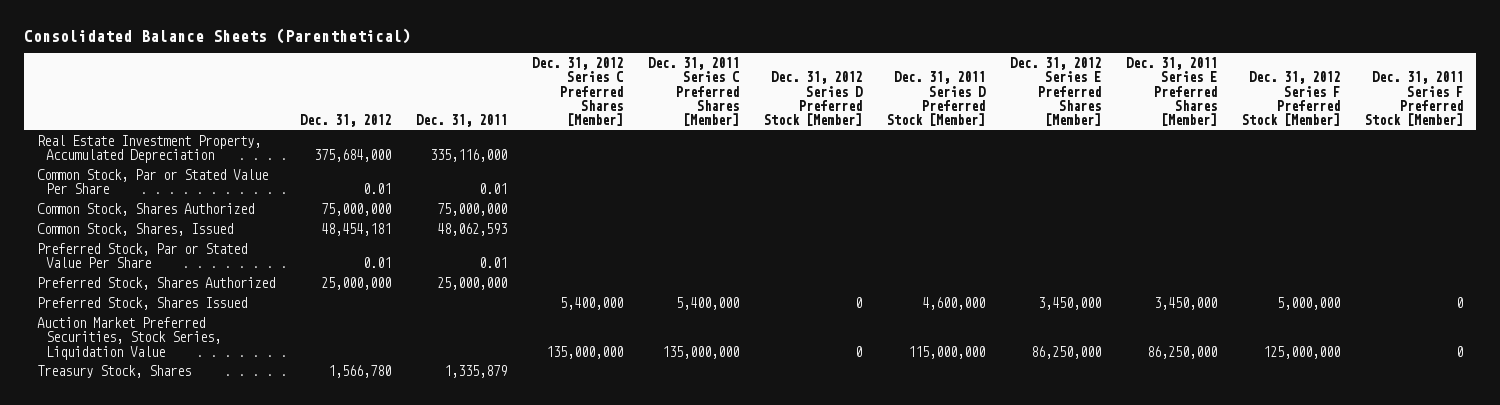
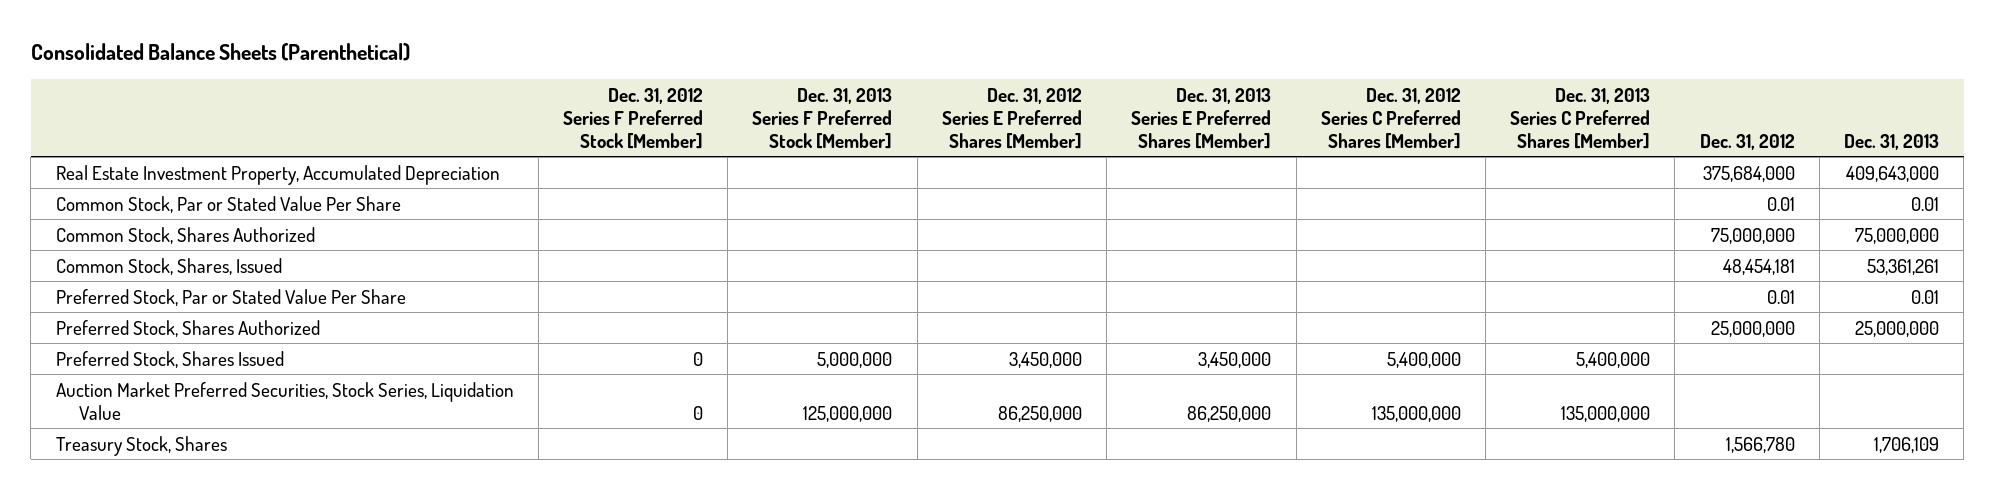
- | Dec. 31, 2012 | Dec. 31, 2011 | Dec. 31, 2012 Series C Preferred Shares [Member] | Dec. 31, 2011 Series C Preferred Shares [Member] | Dec. 31, 2012 Series D Preferred Stock [Member] | Dec. 31, 2011 Series D Preferred Stock [Member] | Dec. 31, 2012 Series E Preferred Shares [Member] | Dec. 31, 2011 Series E Preferred Shares [Member] | Dec. 31, 2012 Series F Preferred Stock [Member] | Dec. 31, 2011 Series F Preferred Stock [Member]
+ | Dec. 31, 2012 Series F Preferred Stock [Member] | Dec. 31, 2013 Series F Preferred Stock [Member] | Dec. 31, 2012 Series E Preferred Shares [Member] | Dec. 31, 2013 Series E Preferred Shares [Member] | Dec. 31, 2012 Series C Preferred Shares [Member] | Dec. 31, 2013 Series C Preferred Shares [Member] | Dec. 31, 2012 | Dec. 31, 2013
- Preferred Stock, Shares Issued | | | 5,400,000 | 5,400,000 | 0 | 4,600,000 | 3,450,000 | 3,450,000 | 5,000,000 | 0
- Auction Market Preferred Securities, Stock Series, Liquidation Value | | | 135,000,000 | 135,000,000 | 0 | 115,000,000 | 86,250,000 | 86,250,000 | 125,000,000 | 0
+ Preferred Stock, Shares Issued | 0 | 5,000,000 | 3,450,000 | 3,450,000 | 5,400,000 | 5,400,000 | |
+ Auction Market Preferred Securities, Stock Series, Liquidation Value | 0 | 125,000,000 | 86,250,000 | 86,250,000 | 135,000,000 | 135,000,000 | |

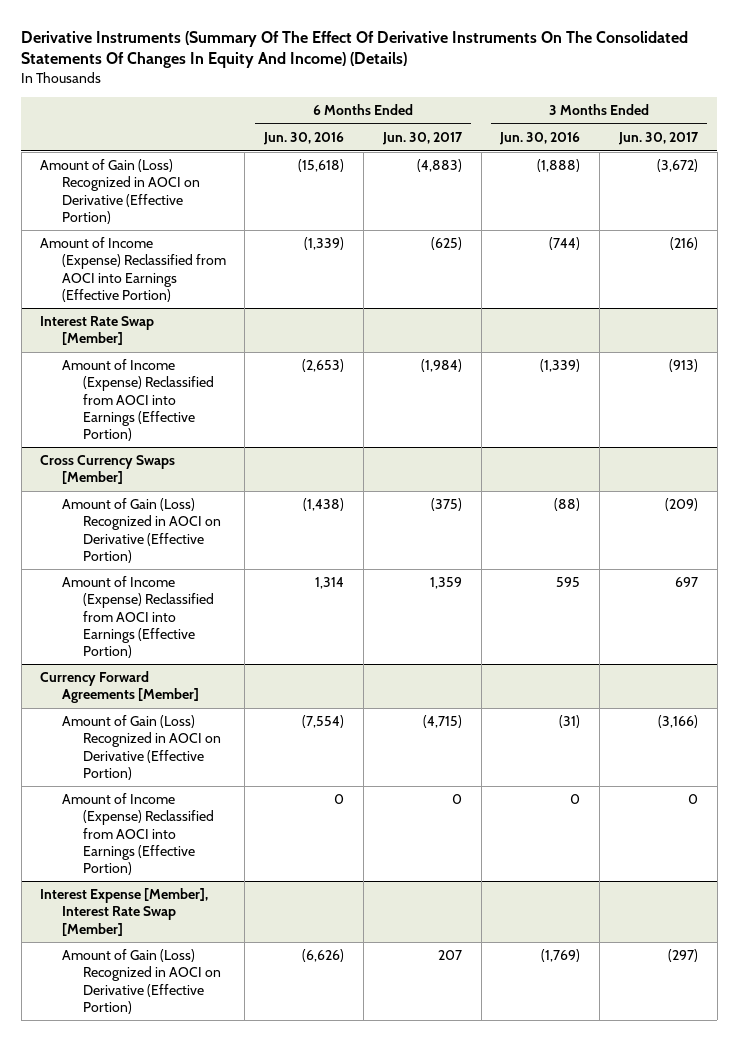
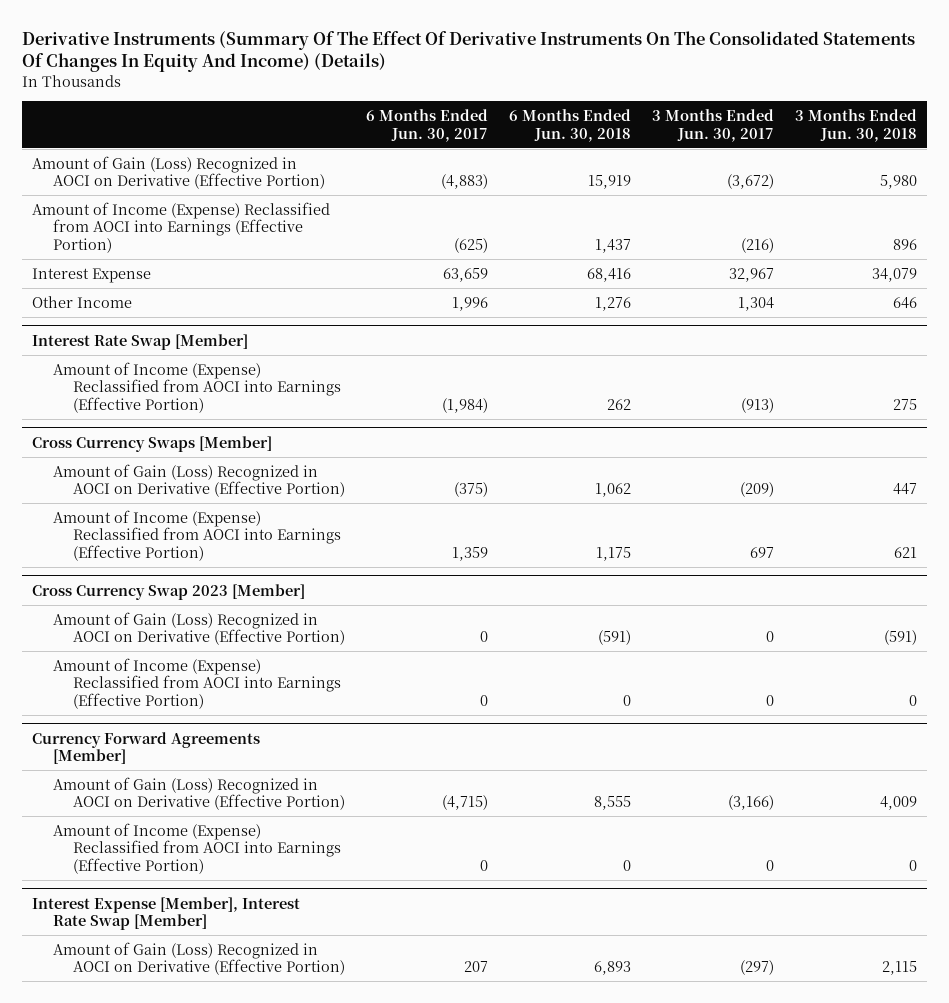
- | 6 Months Ended Jun. 30, 2016 | 6 Months Ended Jun. 30, 2017 | 3 Months Ended Jun. 30, 2016 | 3 Months Ended Jun. 30, 2017
+ | 6 Months Ended Jun. 30, 2017 | 6 Months Ended Jun. 30, 2018 | 3 Months Ended Jun. 30, 2017 | 3 Months Ended Jun. 30, 2018
+ Interest Expense | 63,659 | 68,416 | 32,967 | 34,079
+ Other Income | 1,996 | 1,276 | 1,304 | 646
+ Cross Currency Swap 2023 [Member]
+ Amount of Gain (Loss) Recognized in AOCI on Derivative (Effective Portion) | 0 | (591) | 0 | (591)
+ Amount of Income (Expense) Reclassified from AOCI into Earnings (Effective Portion) | 0 | 0 | 0 | 0

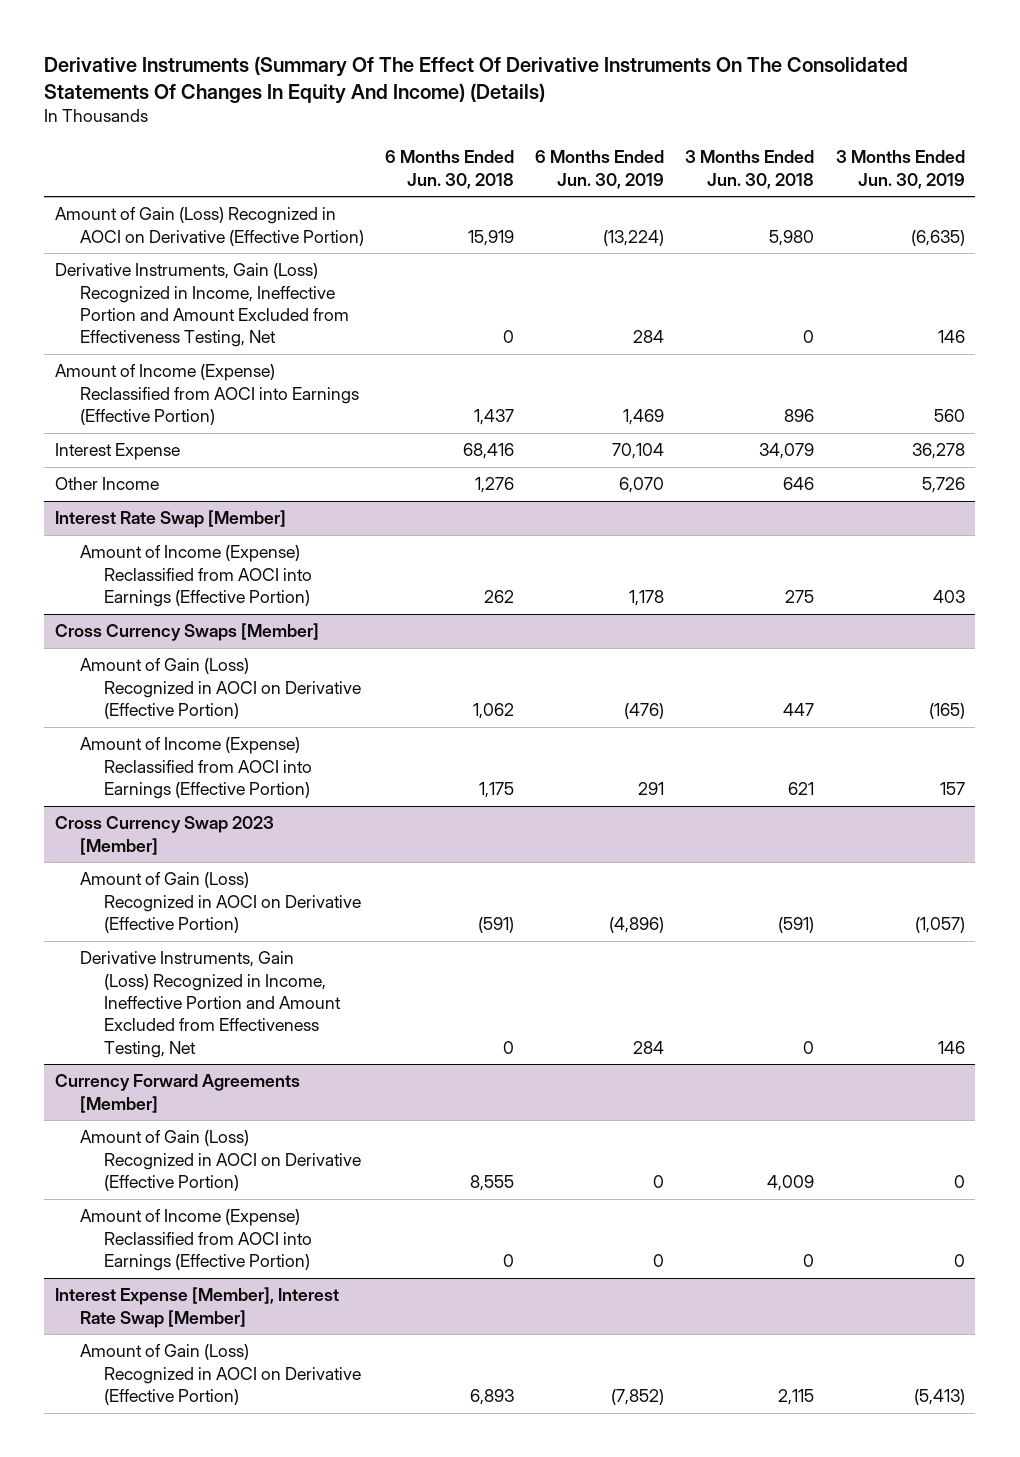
- | 6 Months Ended Jun. 30, 2017 | 6 Months Ended Jun. 30, 2018 | 3 Months Ended Jun. 30, 2017 | 3 Months Ended Jun. 30, 2018
+ | 6 Months Ended Jun. 30, 2018 | 6 Months Ended Jun. 30, 2019 | 3 Months Ended Jun. 30, 2018 | 3 Months Ended Jun. 30, 2019
+ Derivative Instruments, Gain (Loss) Recognized in Income, Ineffective Portion and Amount Excluded from Effectiveness Testing, Net | 0 | 284 | 0 | 146
@ Cross Currency Swap 2023 [Member]
- Amount of Income (Expense) Reclassified from AOCI into Earnings (Effective Portion) | 0 | 0 | 0 | 0
+ Derivative Instruments, Gain (Loss) Recognized in Income, Ineffective Portion and Amount Excluded from Effectiveness Testing, Net | 0 | 284 | 0 | 146

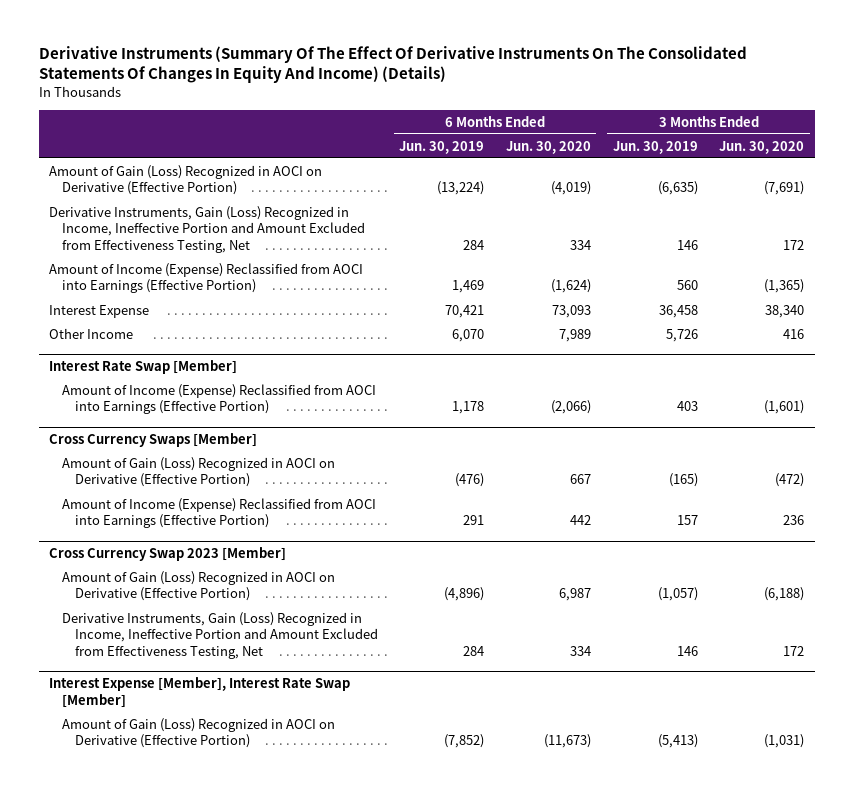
- | 6 Months Ended Jun. 30, 2018 | 6 Months Ended Jun. 30, 2019 | 3 Months Ended Jun. 30, 2018 | 3 Months Ended Jun. 30, 2019
+ | 6 Months Ended Jun. 30, 2019 | 6 Months Ended Jun. 30, 2020 | 3 Months Ended Jun. 30, 2019 | 3 Months Ended Jun. 30, 2020
- Interest Expense | 68,416 | 70,104 | 34,079 | 36,278
+ Interest Expense | 70,421 | 73,093 | 36,458 | 38,340
- Currency Forward Agreements [Member]
- Amount of Gain (Loss) Recognized in AOCI on Derivative (Effective Portion) | 8,555 | 0 | 4,009 | 0
- Amount of Income (Expense) Reclassified from AOCI into Earnings (Effective Portion) | 0 | 0 | 0 | 0

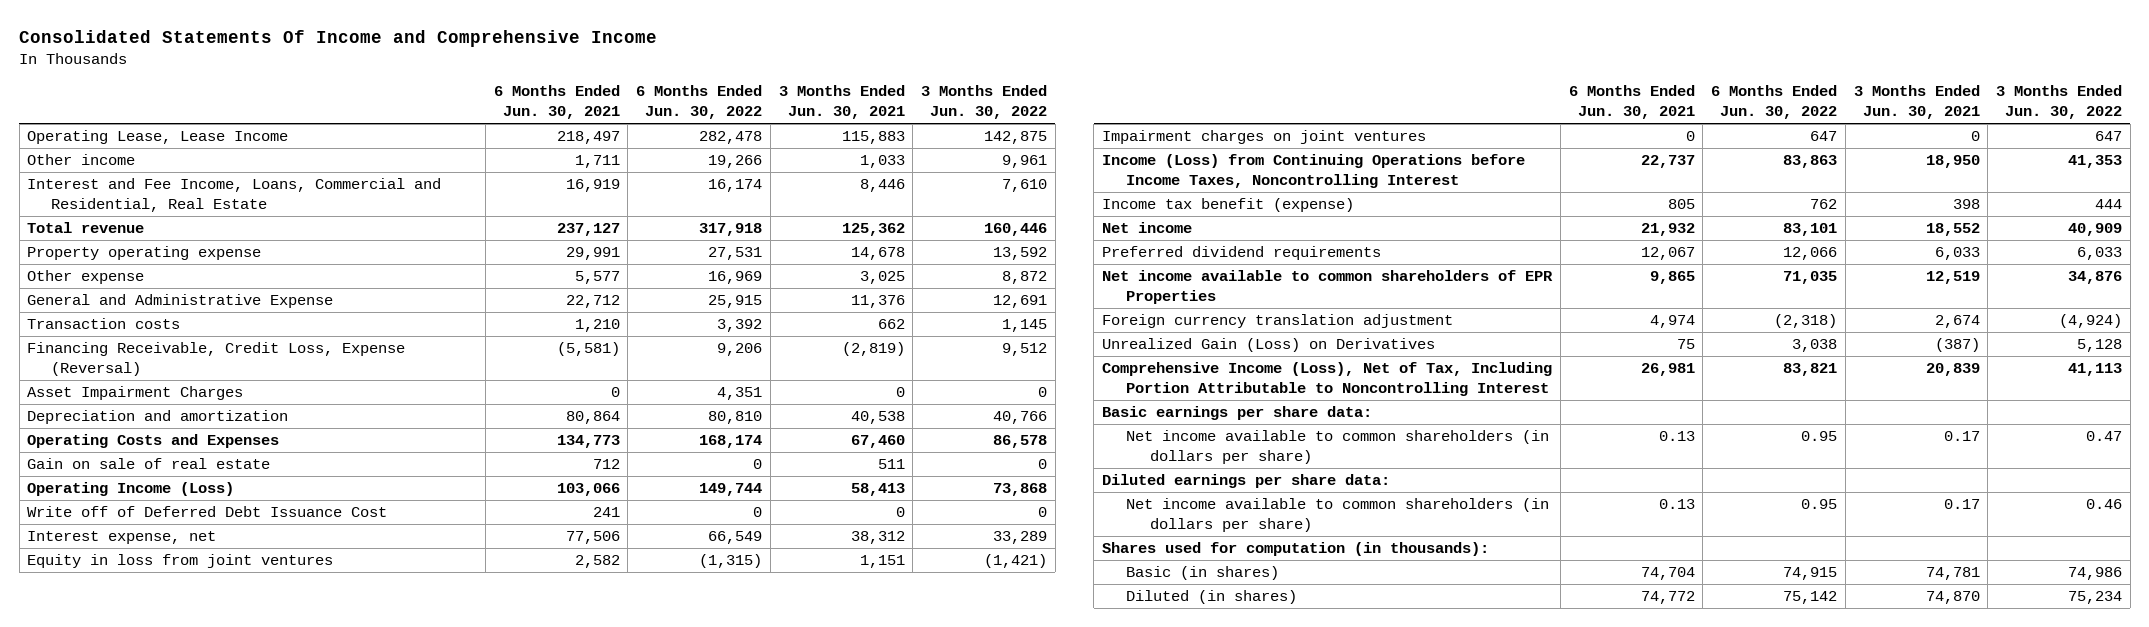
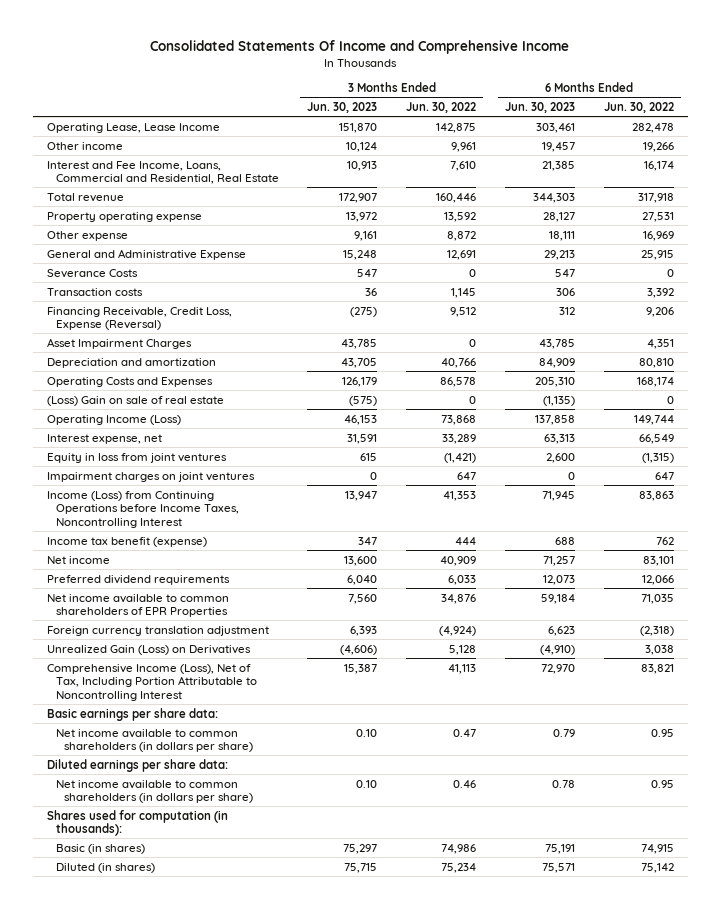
- | 6 Months Ended Jun. 30, 2021 | 6 Months Ended Jun. 30, 2022 | 3 Months Ended Jun. 30, 2021 | 3 Months Ended Jun. 30, 2022
+ | 3 Months Ended Jun. 30, 2023 | 3 Months Ended Jun. 30, 2022 | 6 Months Ended Jun. 30, 2023 | 6 Months Ended Jun. 30, 2022
+ Severance Costs | 547 | 0 | 547 | 0
- Gain on sale of real estate | 712 | 0 | 511 | 0
+ (Loss) Gain on sale of real estate | (575) | 0 | (1,135) | 0
- Write off of Deferred Debt Issuance Cost | 241 | 0 | 0 | 0

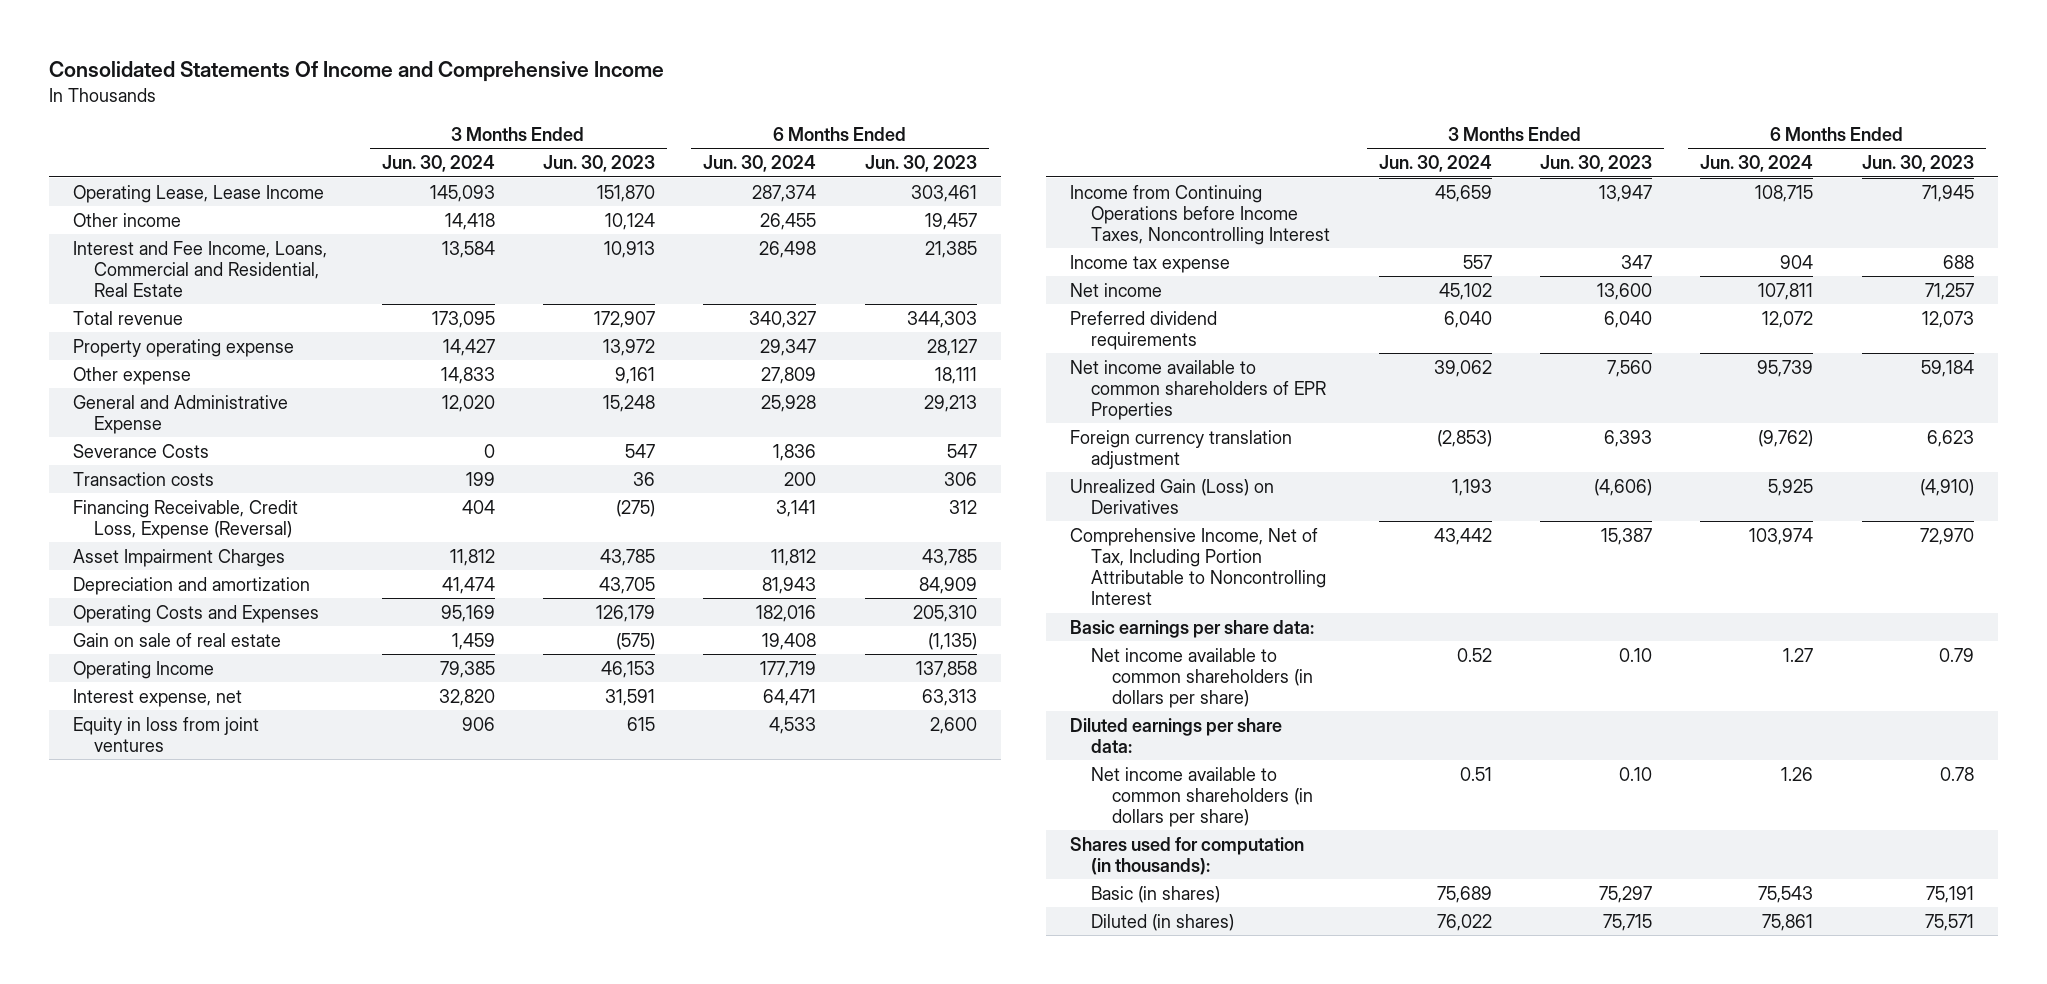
- | 3 Months Ended Jun. 30, 2023 | 3 Months Ended Jun. 30, 2022 | 6 Months Ended Jun. 30, 2023 | 6 Months Ended Jun. 30, 2022
+ | 3 Months Ended Jun. 30, 2024 | 3 Months Ended Jun. 30, 2023 | 6 Months Ended Jun. 30, 2024 | 6 Months Ended Jun. 30, 2023
- (Loss) Gain on sale of real estate | (575) | 0 | (1,135) | 0
- Operating Income (Loss) | 46,153 | 73,868 | 137,858 | 149,744
+ Gain on sale of real estate | 1,459 | (575) | 19,408 | (1,135)
+ Operating Income | 79,385 | 46,153 | 177,719 | 137,858
- Impairment charges on joint ventures | 0 | 647 | 0 | 647
- Income (Loss) from Continuing Operations before Income Taxes, Noncontrolling Interest | 13,947 | 41,353 | 71,945 | 83,863
- Income tax benefit (expense) | 347 | 444 | 688 | 762
+ Income from Continuing Operations before Income Taxes, Noncontrolling Interest | 45,659 | 13,947 | 108,715 | 71,945
+ Income tax expense | 557 | 347 | 904 | 688
- Comprehensive Income (Loss), Net of Tax, Including Portion Attributable to Noncontrolling Interest | 15,387 | 41,113 | 72,970 | 83,821
+ Comprehensive Income, Net of Tax, Including Portion Attributable to Noncontrolling Interest | 43,442 | 15,387 | 103,974 | 72,970

